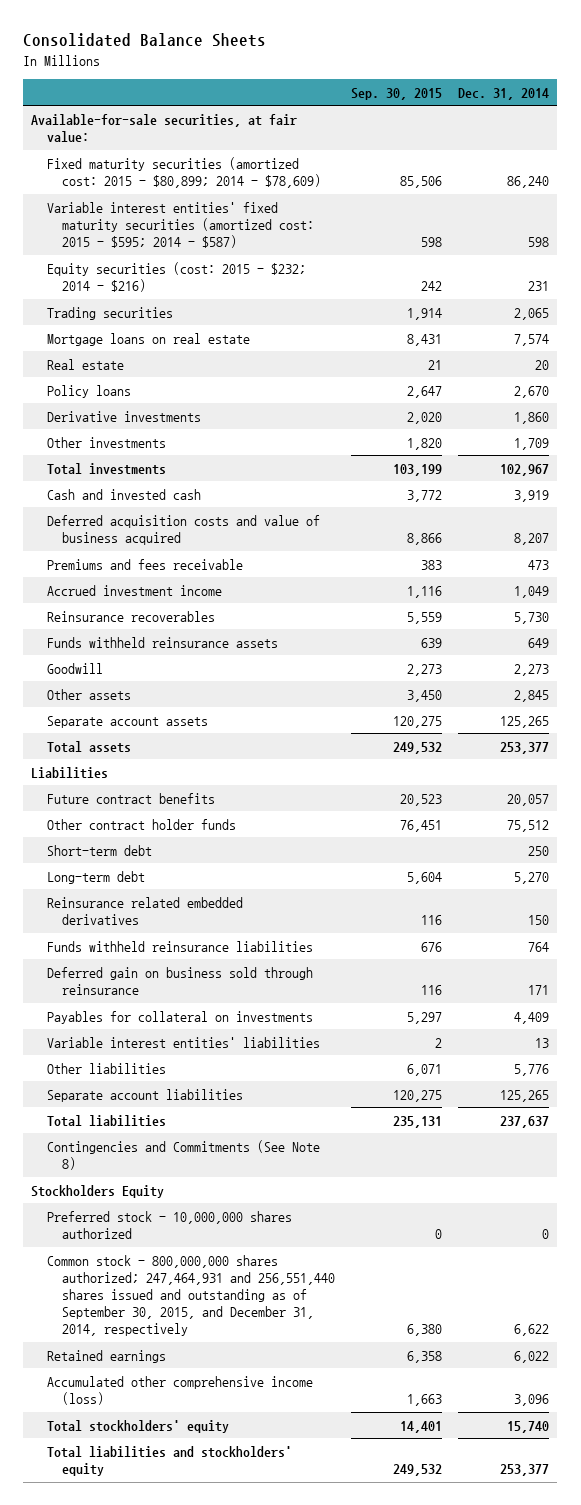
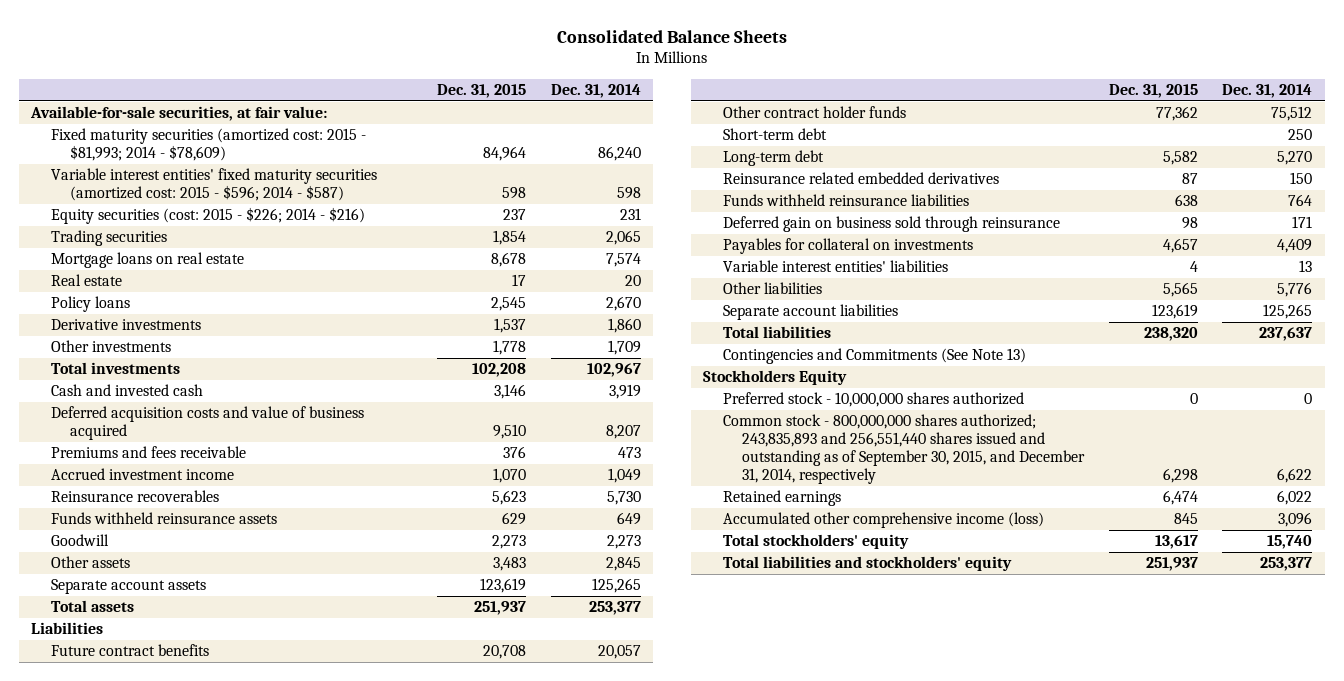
- | Sep. 30, 2015 | Dec. 31, 2014
+ | Dec. 31, 2015 | Dec. 31, 2014
- Fixed maturity securities (amortized cost: 2015 - $80,899; 2014 - $78,609) | 85,506 | 86,240
- Variable interest entities' fixed maturity securities (amortized cost: 2015 - $595; 2014 - $587) | 598 | 598
- Equity securities (cost: 2015 - $232; 2014 - $216) | 242 | 231
+ Fixed maturity securities (amortized cost: 2015 - $81,993; 2014 - $78,609) | 84,964 | 86,240
+ Variable interest entities' fixed maturity securities (amortized cost: 2015 - $596; 2014 - $587) | 598 | 598
+ Equity securities (cost: 2015 - $226; 2014 - $216) | 237 | 231
- Contingencies and Commitments (See Note 8)
+ Contingencies and Commitments (See Note 13)
- Common stock - 800,000,000 shares authorized; 247,464,931 and 256,551,440 shares issued and outstanding as of September 30, 2015, and December 31, 2014, respectively | 6,380 | 6,622
+ Common stock - 800,000,000 shares authorized; 243,835,893 and 256,551,440 shares issued and outstanding as of September 30, 2015, and December 31, 2014, respectively | 6,298 | 6,622

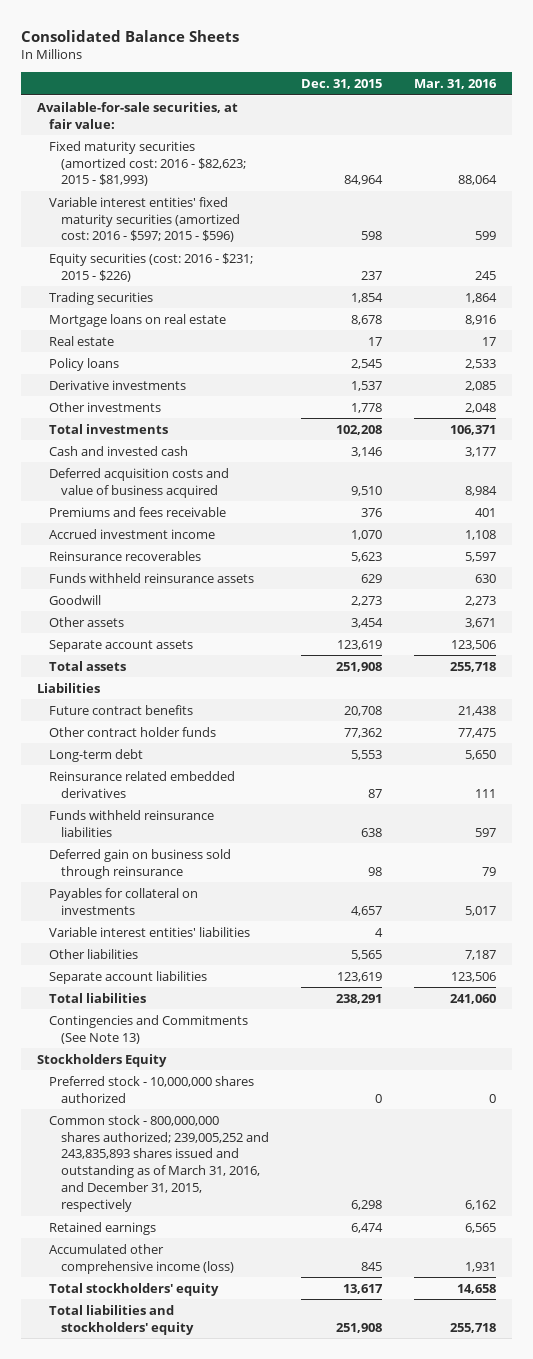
- | Dec. 31, 2015 | Dec. 31, 2014
+ | Dec. 31, 2015 | Mar. 31, 2016
- Fixed maturity securities (amortized cost: 2015 - $81,993; 2014 - $78,609) | 84,964 | 86,240
- Variable interest entities' fixed maturity securities (amortized cost: 2015 - $596; 2014 - $587) | 598 | 598
- Equity securities (cost: 2015 - $226; 2014 - $216) | 237 | 231
+ Fixed maturity securities (amortized cost: 2016 - $82,623; 2015 - $81,993) | 84,964 | 88,064
+ Variable interest entities' fixed maturity securities (amortized cost: 2016 - $597; 2015 - $596) | 598 | 599
+ Equity securities (cost: 2016 - $231; 2015 - $226) | 237 | 245
- Other assets | 3,483 | 2,845
+ Other assets | 3,454 | 3,671
- Total assets | 251,937 | 253,377
+ Total assets | 251,908 | 255,718
- Short-term debt | | 250
- Long-term debt | 5,582 | 5,270
+ Long-term debt | 5,553 | 5,650
- Total liabilities | 238,320 | 237,637
+ Total liabilities | 238,291 | 241,060
- Common stock - 800,000,000 shares authorized; 243,835,893 and 256,551,440 shares issued and outstanding as of September 30, 2015, and December 31, 2014, respectively | 6,298 | 6,622
+ Common stock - 800,000,000 shares authorized; 239,005,252 and 243,835,893 shares issued and outstanding as of March 31, 2016, and December 31, 2015, respectively | 6,298 | 6,162
- Total liabilities and stockholders' equity | 251,937 | 253,377
+ Total liabilities and stockholders' equity | 251,908 | 255,718

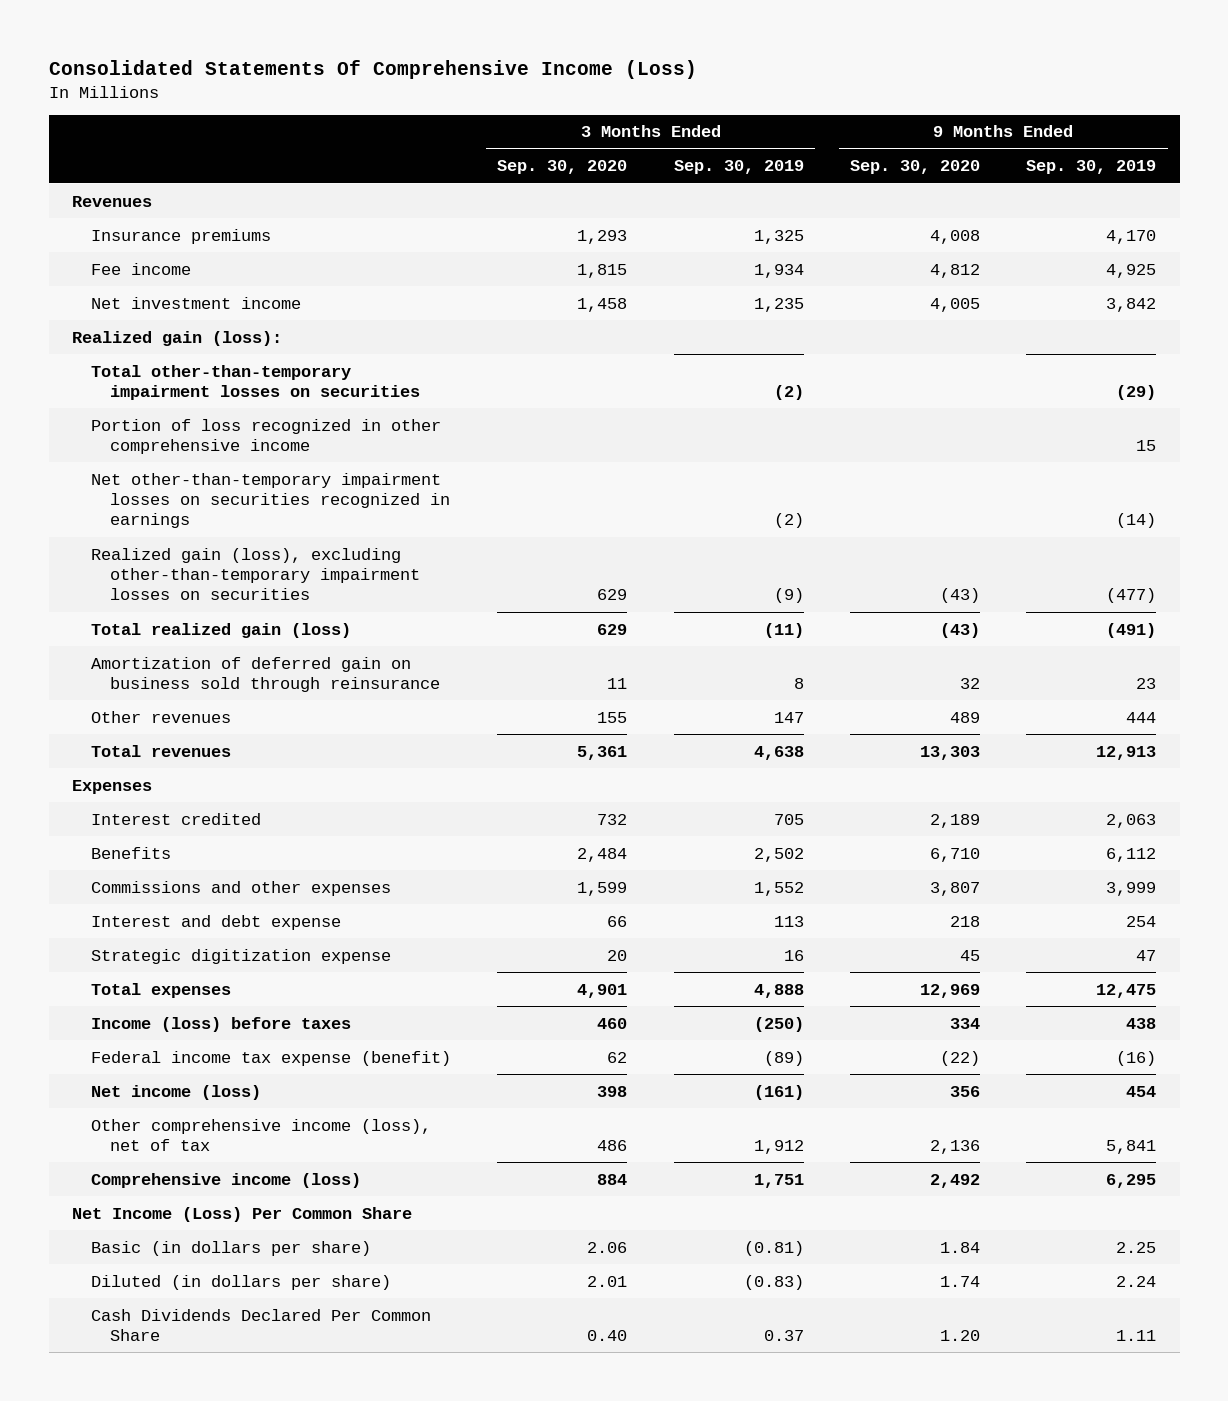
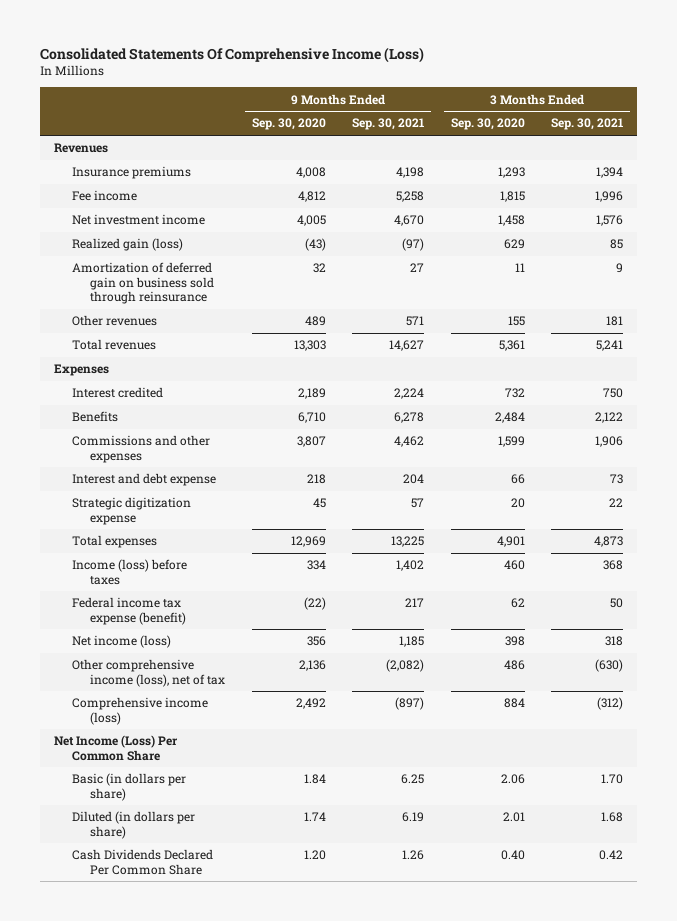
- | 3 Months Ended Sep. 30, 2020 | 3 Months Ended Sep. 30, 2019 | 9 Months Ended Sep. 30, 2020 | 9 Months Ended Sep. 30, 2019
+ | 9 Months Ended Sep. 30, 2020 | 9 Months Ended Sep. 30, 2021 | 3 Months Ended Sep. 30, 2020 | 3 Months Ended Sep. 30, 2021
- Realized gain (loss):
- Total other-than-temporary impairment losses on securities | | (2) | | (29)
- Portion of loss recognized in other comprehensive income | | | | 15
- Net other-than-temporary impairment losses on securities recognized in earnings | | (2) | | (14)
- Realized gain (loss), excluding other-than-temporary impairment losses on securities | 629 | (9) | (43) | (477)
- Total realized gain (loss) | 629 | (11) | (43) | (491)
+ Realized gain (loss) | (43) | (97) | 629 | 85

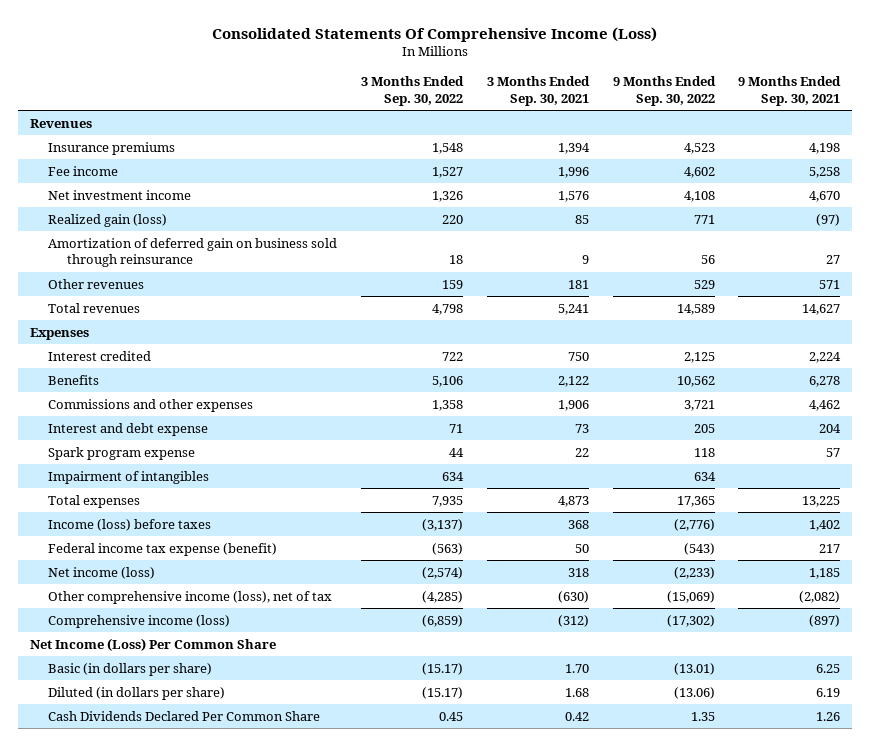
- | 9 Months Ended Sep. 30, 2020 | 9 Months Ended Sep. 30, 2021 | 3 Months Ended Sep. 30, 2020 | 3 Months Ended Sep. 30, 2021
+ | 3 Months Ended Sep. 30, 2022 | 3 Months Ended Sep. 30, 2021 | 9 Months Ended Sep. 30, 2022 | 9 Months Ended Sep. 30, 2021
- Strategic digitization expense | 45 | 57 | 20 | 22
+ Spark program expense | 44 | 22 | 118 | 57
+ Impairment of intangibles | 634 | | 634 |

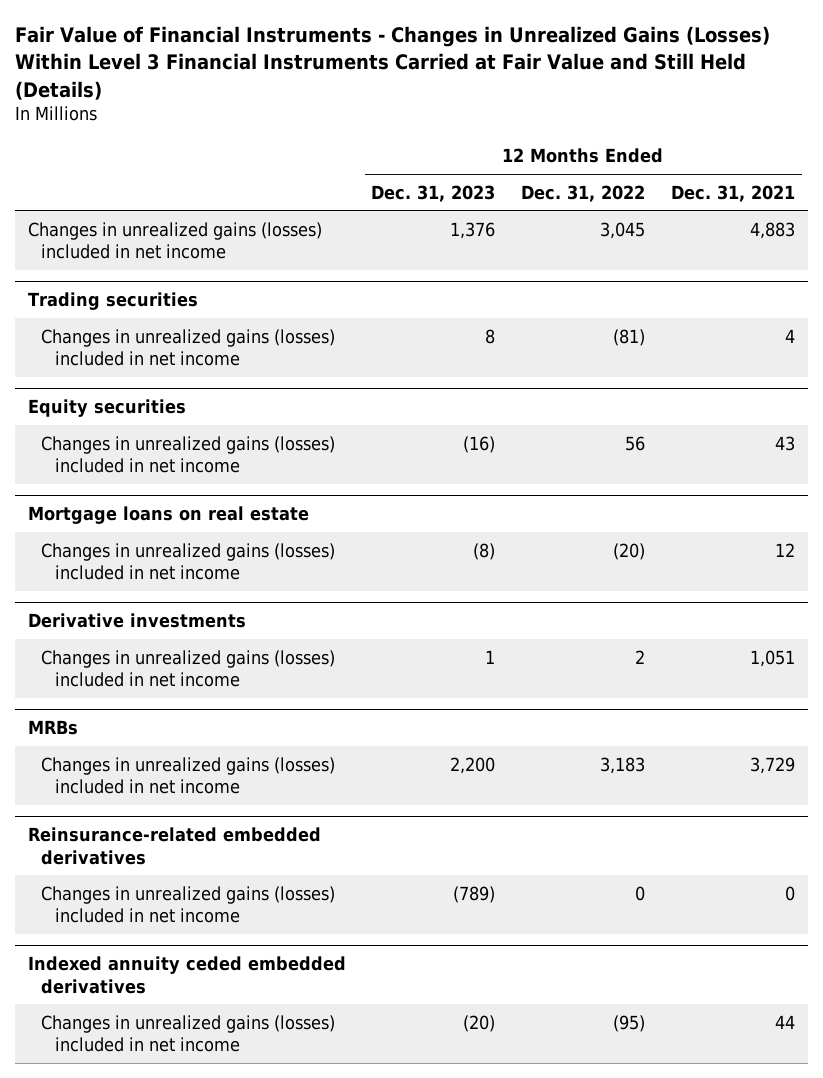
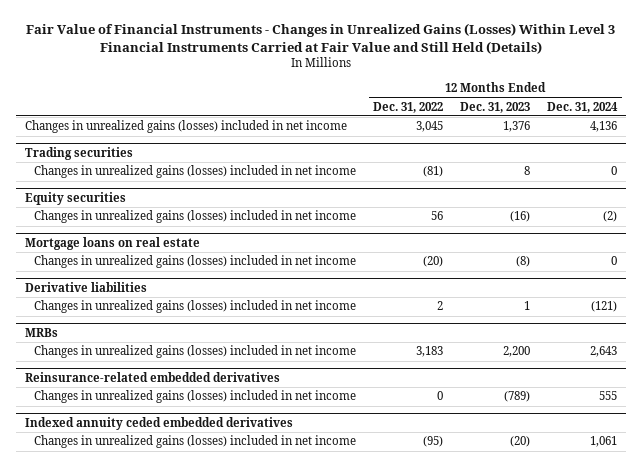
- | 12 Months Ended Dec. 31, 2023 | 12 Months Ended Dec. 31, 2022 | 12 Months Ended Dec. 31, 2021
+ | 12 Months Ended Dec. 31, 2022 | 12 Months Ended Dec. 31, 2023 | 12 Months Ended Dec. 31, 2024
- Derivative investments
+ Derivative liabilities

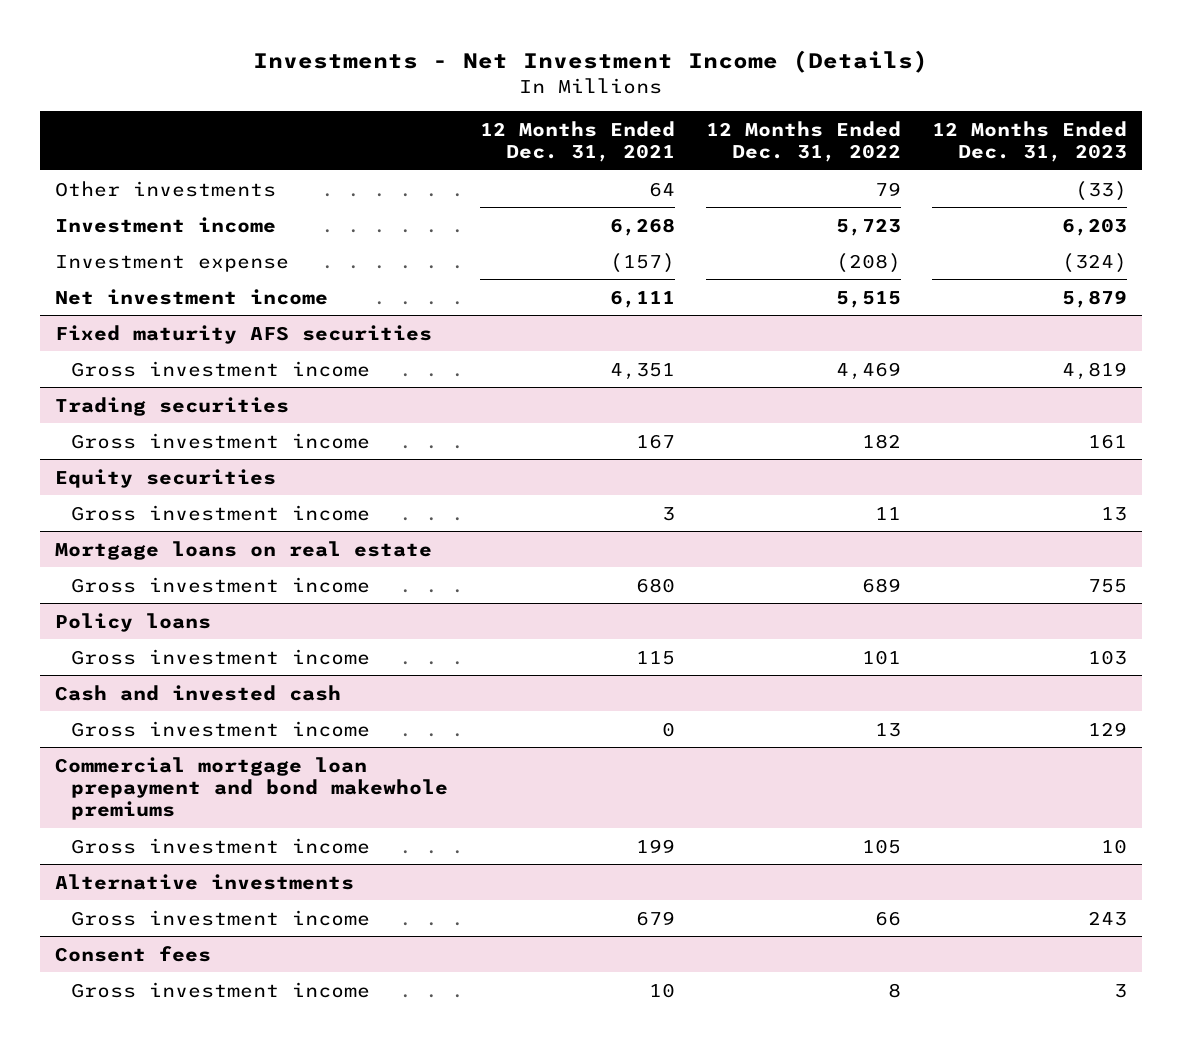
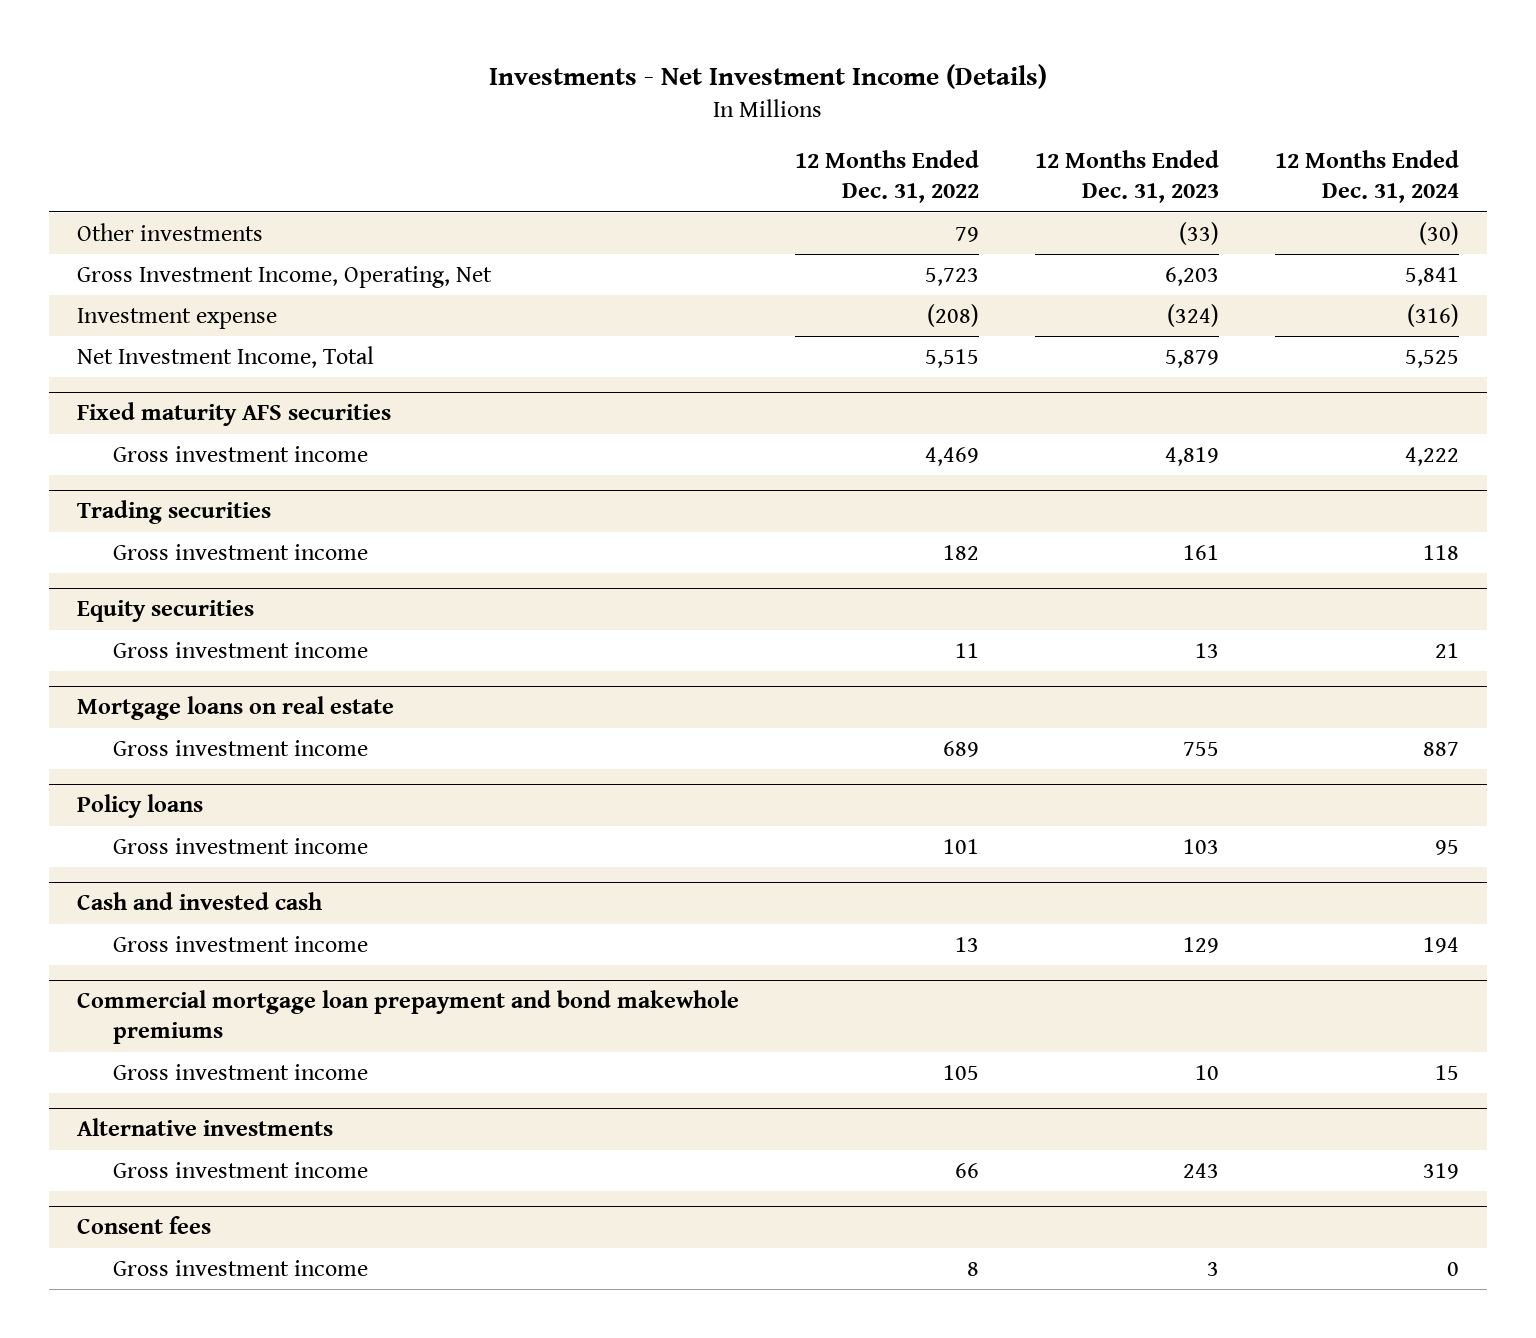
- | 12 Months Ended Dec. 31, 2021 | 12 Months Ended Dec. 31, 2022 | 12 Months Ended Dec. 31, 2023
+ | 12 Months Ended Dec. 31, 2022 | 12 Months Ended Dec. 31, 2023 | 12 Months Ended Dec. 31, 2024
- Investment income | 6,268 | 5,723 | 6,203
+ Gross Investment Income, Operating, Net | 5,723 | 6,203 | 5,841
- Net investment income | 6,111 | 5,515 | 5,879
+ Net Investment Income, Total | 5,515 | 5,879 | 5,525

